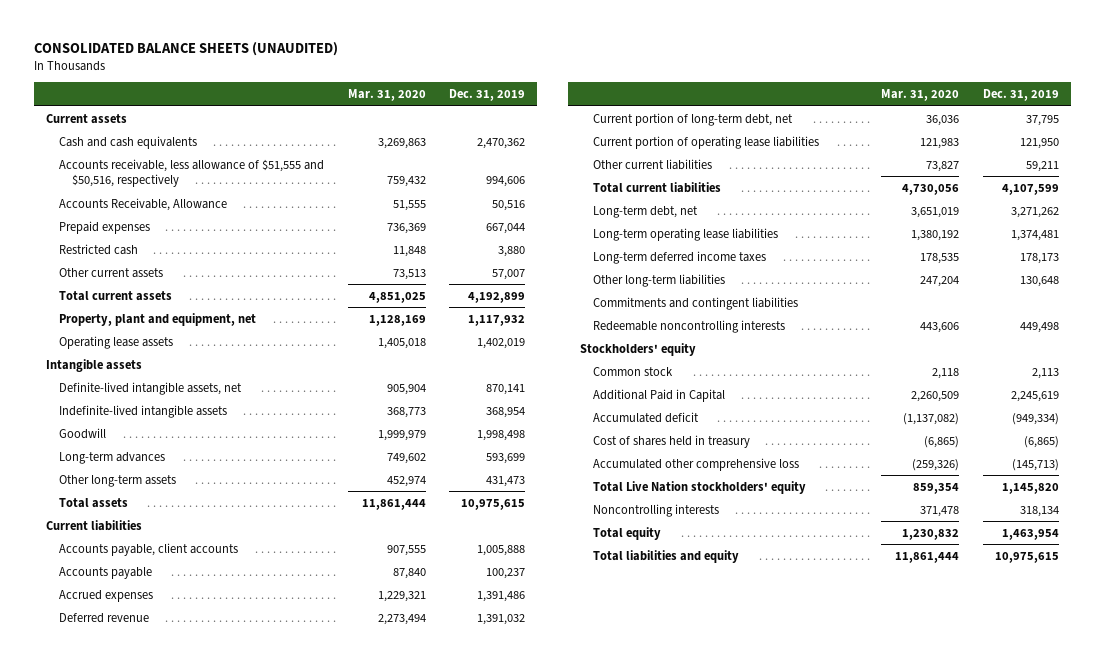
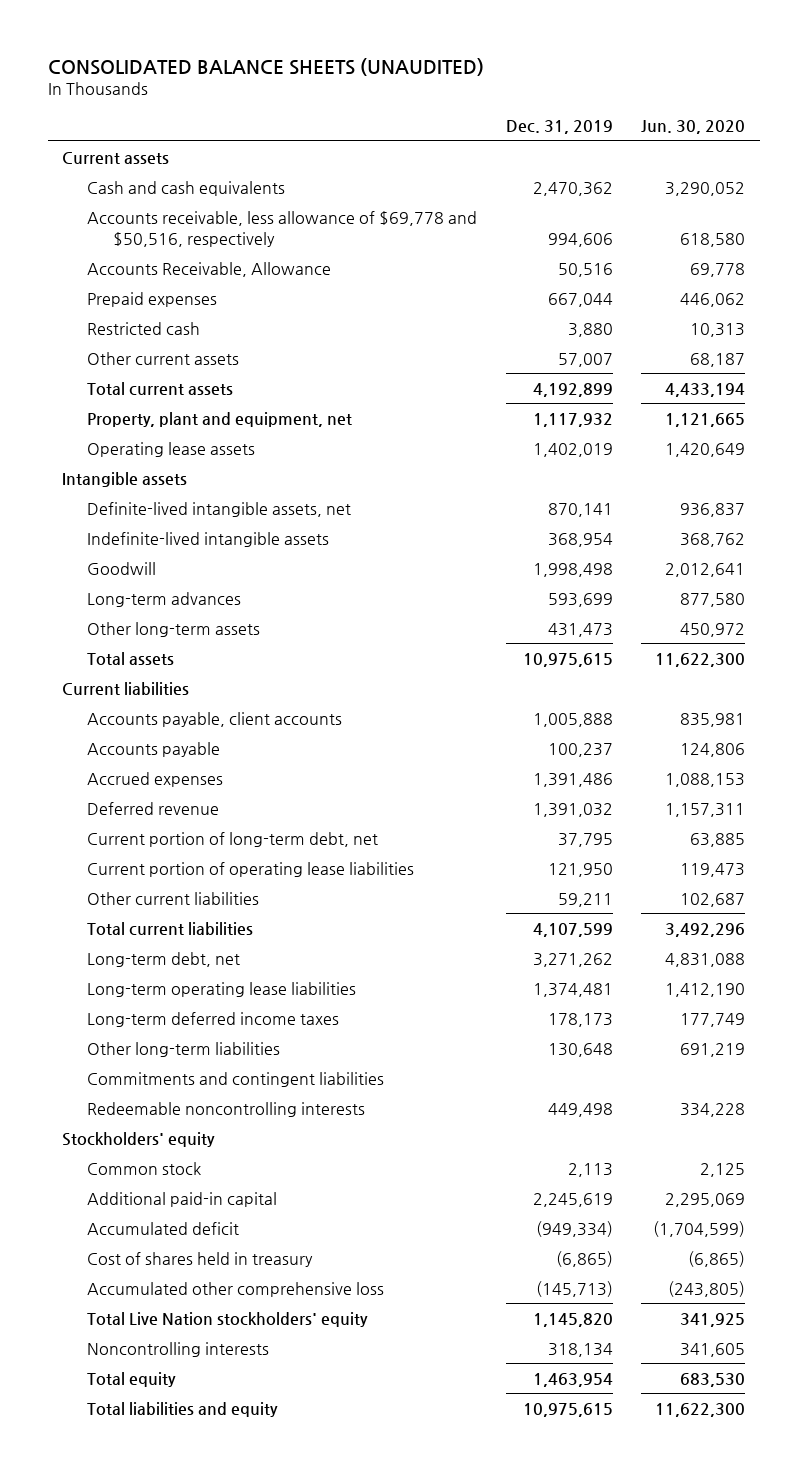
- | Mar. 31, 2020 | Dec. 31, 2019
+ | Dec. 31, 2019 | Jun. 30, 2020
- Accounts receivable, less allowance of $51,555 and $50,516, respectively | 759,432 | 994,606
+ Accounts receivable, less allowance of $69,778 and $50,516, respectively | 994,606 | 618,580
- Additional Paid in Capital | 2,260,509 | 2,245,619
+ Additional paid-in capital | 2,245,619 | 2,295,069

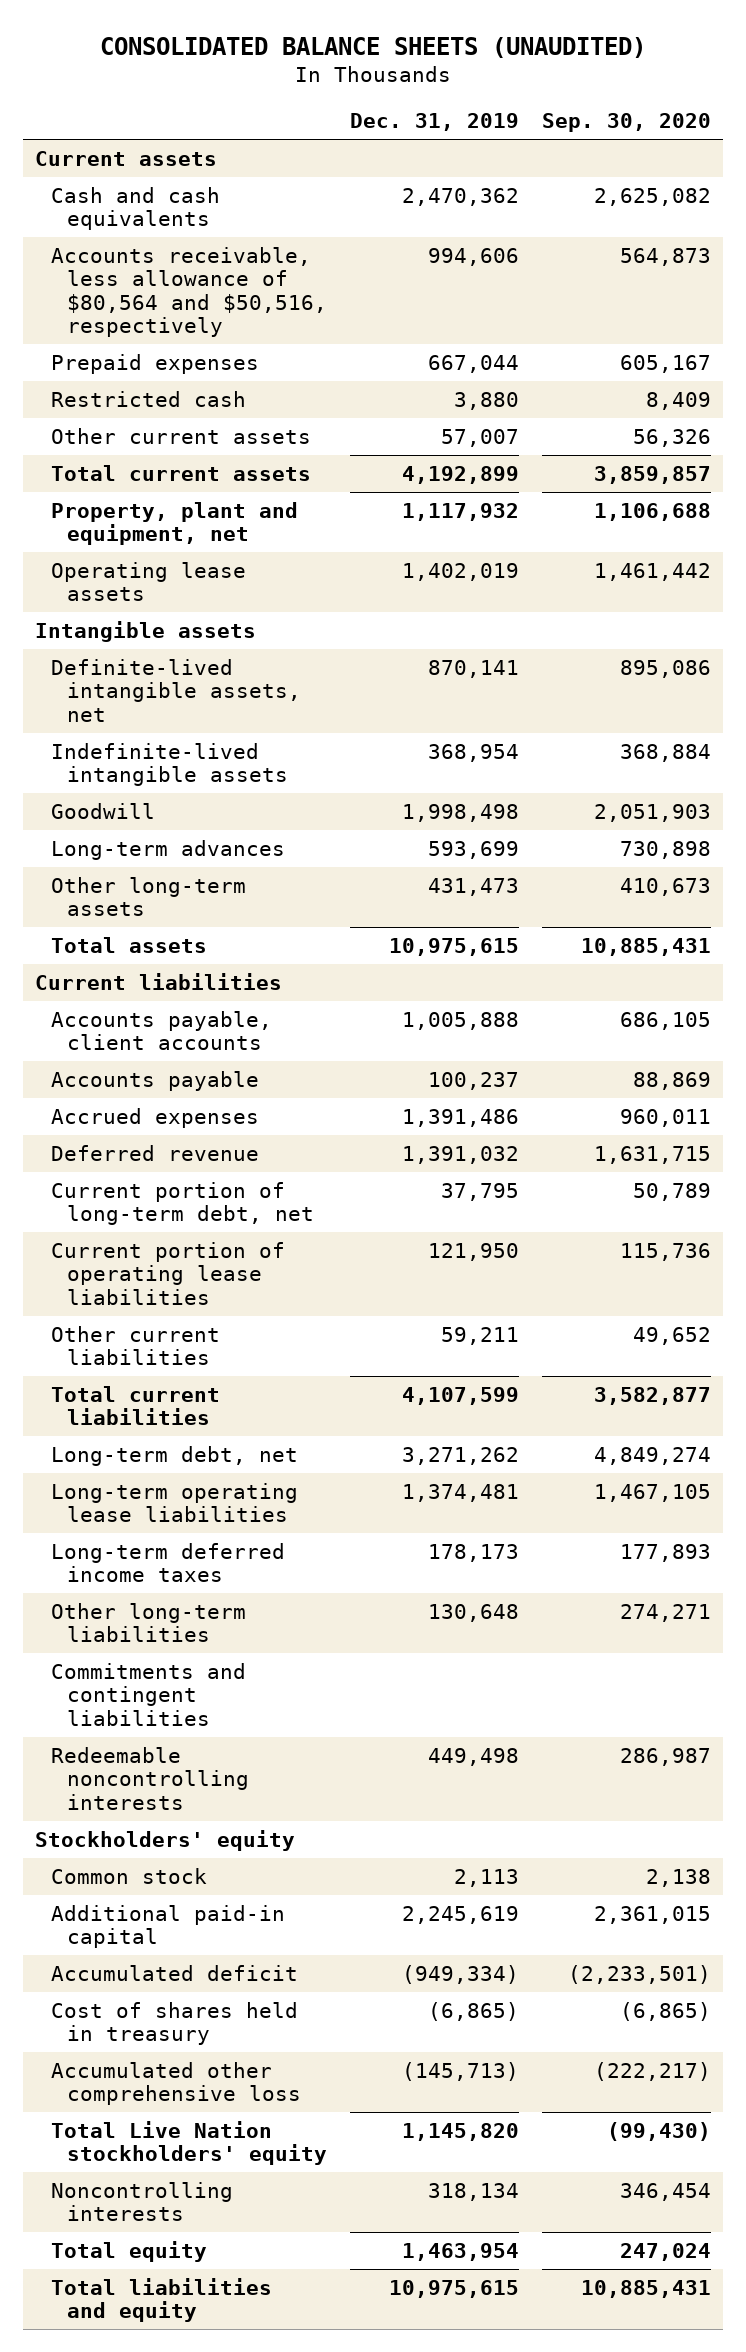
- | Dec. 31, 2019 | Jun. 30, 2020
+ | Dec. 31, 2019 | Sep. 30, 2020
- Accounts receivable, less allowance of $69,778 and $50,516, respectively | 994,606 | 618,580
- Accounts Receivable, Allowance | 50,516 | 69,778
+ Accounts receivable, less allowance of $80,564 and $50,516, respectively | 994,606 | 564,873

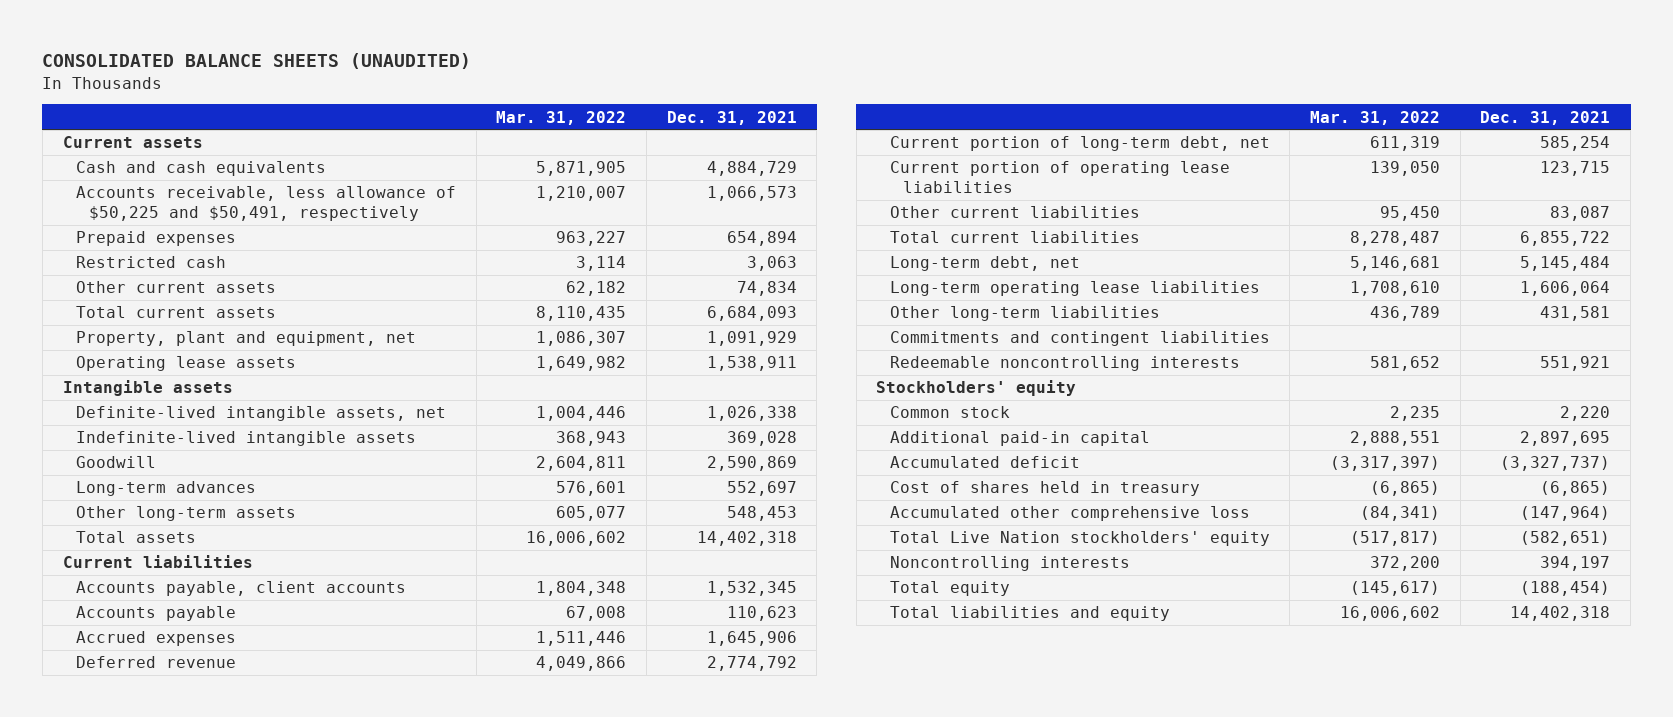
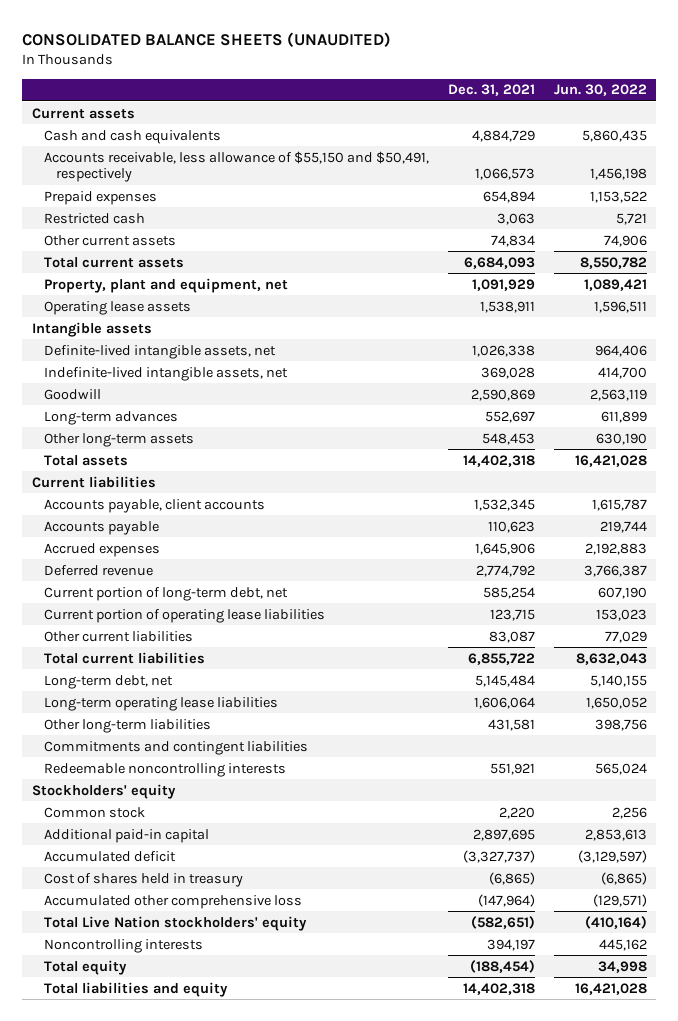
- | Mar. 31, 2022 | Dec. 31, 2021
+ | Dec. 31, 2021 | Jun. 30, 2022
- Accounts receivable, less allowance of $50,225 and $50,491, respectively | 1,210,007 | 1,066,573
+ Accounts receivable, less allowance of $55,150 and $50,491, respectively | 1,066,573 | 1,456,198
- Indefinite-lived intangible assets | 368,943 | 369,028
+ Indefinite-lived intangible assets, net | 369,028 | 414,700

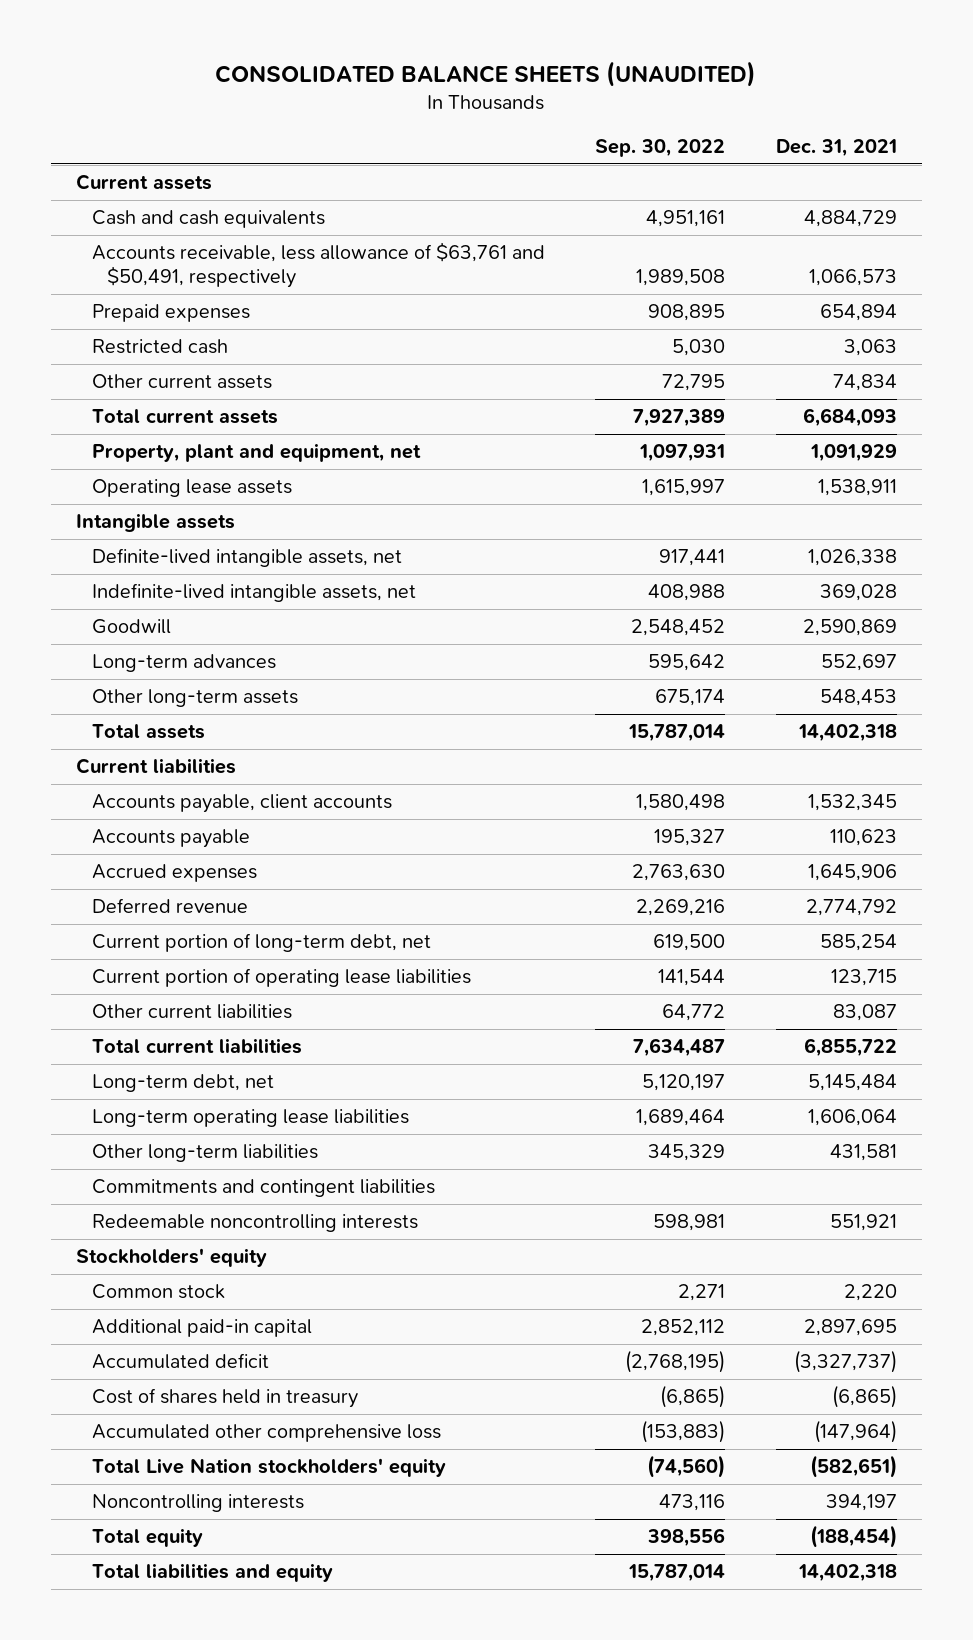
- | Dec. 31, 2021 | Jun. 30, 2022
+ | Sep. 30, 2022 | Dec. 31, 2021
- Accounts receivable, less allowance of $55,150 and $50,491, respectively | 1,066,573 | 1,456,198
+ Accounts receivable, less allowance of $63,761 and $50,491, respectively | 1,989,508 | 1,066,573

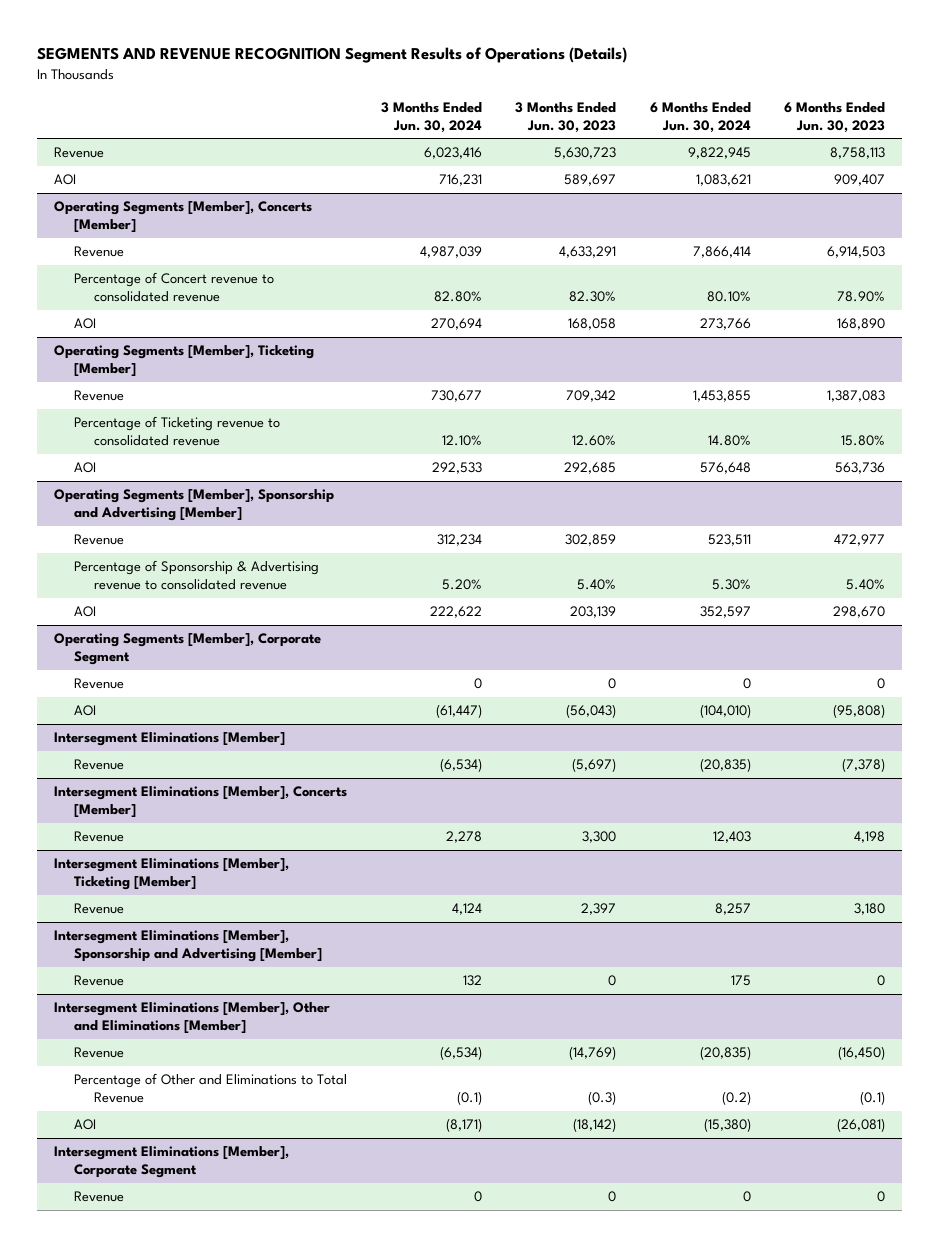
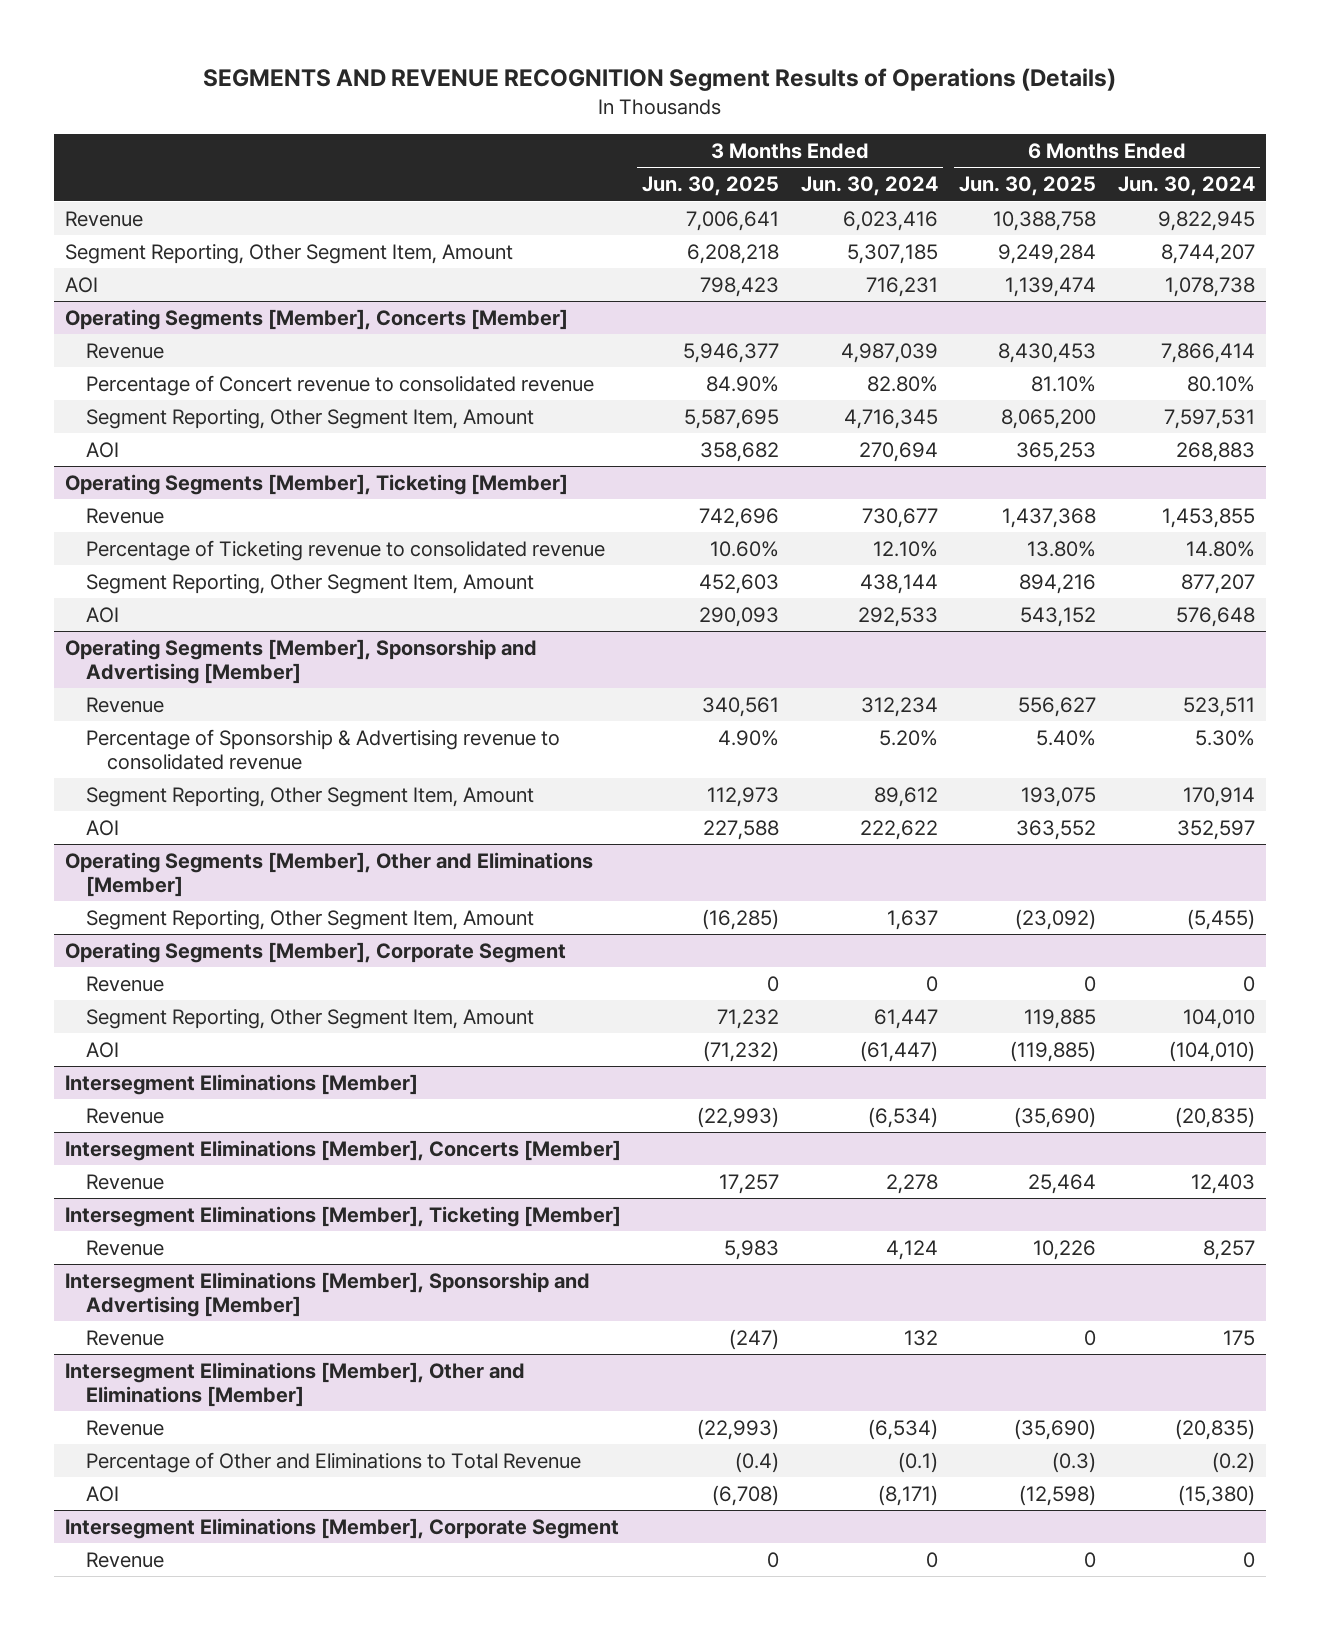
- | 3 Months Ended Jun. 30, 2024 | 3 Months Ended Jun. 30, 2023 | 6 Months Ended Jun. 30, 2024 | 6 Months Ended Jun. 30, 2023
+ | 3 Months Ended Jun. 30, 2025 | 3 Months Ended Jun. 30, 2024 | 6 Months Ended Jun. 30, 2025 | 6 Months Ended Jun. 30, 2024
- AOI | 716,231 | 589,697 | 1,083,621 | 909,407
+ Segment Reporting, Other Segment Item, Amount | 6,208,218 | 5,307,185 | 9,249,284 | 8,744,207
+ AOI | 798,423 | 716,231 | 1,139,474 | 1,078,738
@ Operating Segments [Member], Concerts [Member]
- AOI | 270,694 | 168,058 | 273,766 | 168,890
+ Segment Reporting, Other Segment Item, Amount | 5,587,695 | 4,716,345 | 8,065,200 | 7,597,531
+ AOI | 358,682 | 270,694 | 365,253 | 268,883
@ Operating Segments [Member], Ticketing [Member]
+ Segment Reporting, Other Segment Item, Amount | 452,603 | 438,144 | 894,216 | 877,207
@ Operating Segments [Member], Sponsorship and Advertising [Member]
+ Segment Reporting, Other Segment Item, Amount | 112,973 | 89,612 | 193,075 | 170,914
+ Operating Segments [Member], Other and Eliminations [Member]
+ Segment Reporting, Other Segment Item, Amount | (16,285) | 1,637 | (23,092) | (5,455)
@ Operating Segments [Member], Corporate Segment
+ Segment Reporting, Other Segment Item, Amount | 71,232 | 61,447 | 119,885 | 104,010

